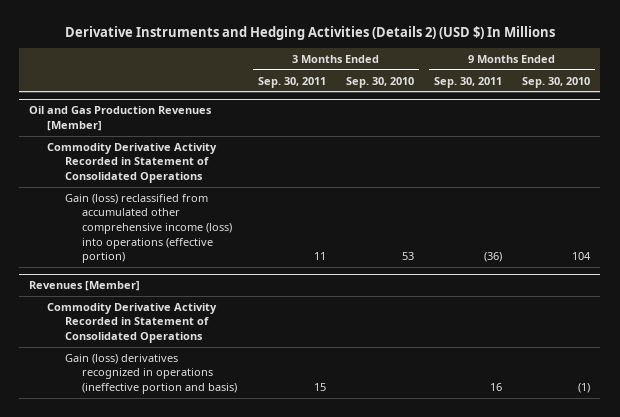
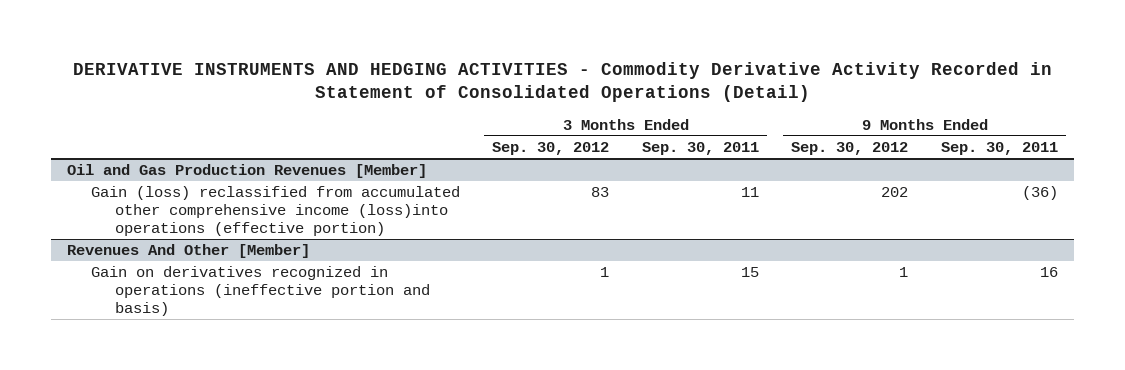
- Derivative Instruments and Hedging Activities (Details 2) (USD $) In Millions
+ DERIVATIVE INSTRUMENTS AND HEDGING ACTIVITIES - Commodity Derivative Activity Recorded in Statement of Consolidated Operations (Detail)
- | 3 Months Ended Sep. 30, 2011 | 3 Months Ended Sep. 30, 2010 | 9 Months Ended Sep. 30, 2011 | 9 Months Ended Sep. 30, 2010
+ | 3 Months Ended Sep. 30, 2012 | 3 Months Ended Sep. 30, 2011 | 9 Months Ended Sep. 30, 2012 | 9 Months Ended Sep. 30, 2011
@ Oil and Gas Production Revenues [Member]
- Commodity Derivative Activity Recorded in Statement of Consolidated Operations
- Gain (loss) reclassified from accumulated other comprehensive income (loss) into operations (effective portion) | 11 | 53 | (36) | 104
- Revenues [Member]
- Commodity Derivative Activity Recorded in Statement of Consolidated Operations
- Gain (loss) derivatives recognized in operations (ineffective portion and basis) | 15 | | 16 | (1)
@ Oil and Gas Production Revenues [Member]
+ Gain (loss) reclassified from accumulated other comprehensive income (loss)into operations (effective portion) | 83 | 11 | 202 | (36)
+ Revenues And Other [Member]
+ Gain on derivatives recognized in operations (ineffective portion and basis) | 1 | 15 | 1 | 16

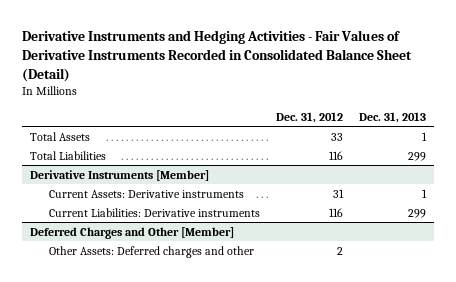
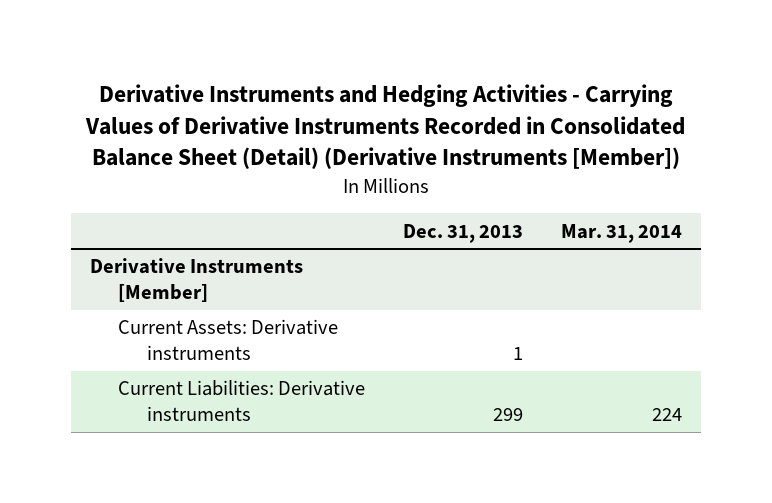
- Derivative Instruments and Hedging Activities - Fair Values of Derivative Instruments Recorded in Consolidated Balance Sheet (Detail)
+ Derivative Instruments and Hedging Activities - Carrying Values of Derivative Instruments Recorded in Consolidated Balance Sheet (Detail) (Derivative Instruments [Member])
- | Dec. 31, 2012 | Dec. 31, 2013
+ | Dec. 31, 2013 | Mar. 31, 2014
- Total Assets | 33 | 1
- Total Liabilities | 116 | 299
- Deferred Charges and Other [Member]
- Other Assets: Deferred charges and other | 2 |

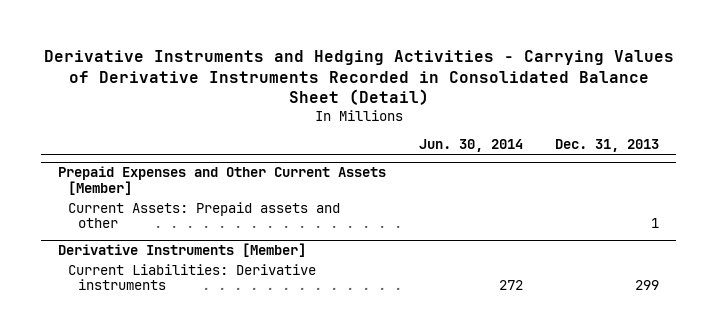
- Derivative Instruments and Hedging Activities - Carrying Values of Derivative Instruments Recorded in Consolidated Balance Sheet (Detail) (Derivative Instruments [Member])
+ Derivative Instruments and Hedging Activities - Carrying Values of Derivative Instruments Recorded in Consolidated Balance Sheet (Detail)
- | Dec. 31, 2013 | Mar. 31, 2014
+ | Jun. 30, 2014 | Dec. 31, 2013
+ Prepaid Expenses and Other Current Assets [Member]
+ Current Assets: Prepaid assets and other | | 1
@ Derivative Instruments [Member]
- Current Assets: Derivative instruments | 1 |

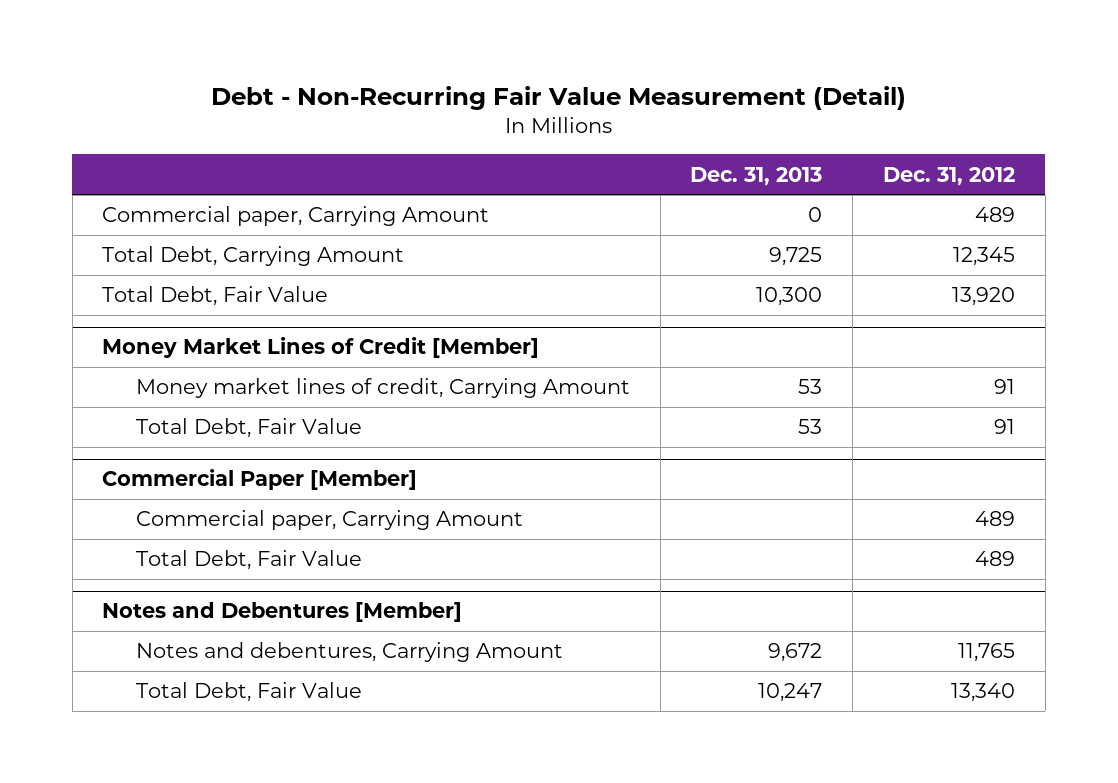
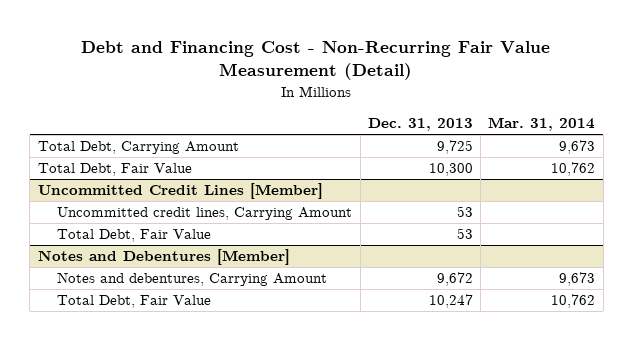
- Debt - Non-Recurring Fair Value Measurement (Detail)
+ Debt and Financing Cost - Non-Recurring Fair Value Measurement (Detail)
- | Dec. 31, 2013 | Dec. 31, 2012
+ | Dec. 31, 2013 | Mar. 31, 2014
- Commercial paper, Carrying Amount | 0 | 489
- Money Market Lines of Credit [Member]
- Money market lines of credit, Carrying Amount | 53 | 91
+ Uncommitted Credit Lines [Member]
+ Uncommitted credit lines, Carrying Amount | 53 |
- Commercial Paper [Member]
- Commercial paper, Carrying Amount | | 489
- Total Debt, Fair Value | | 489

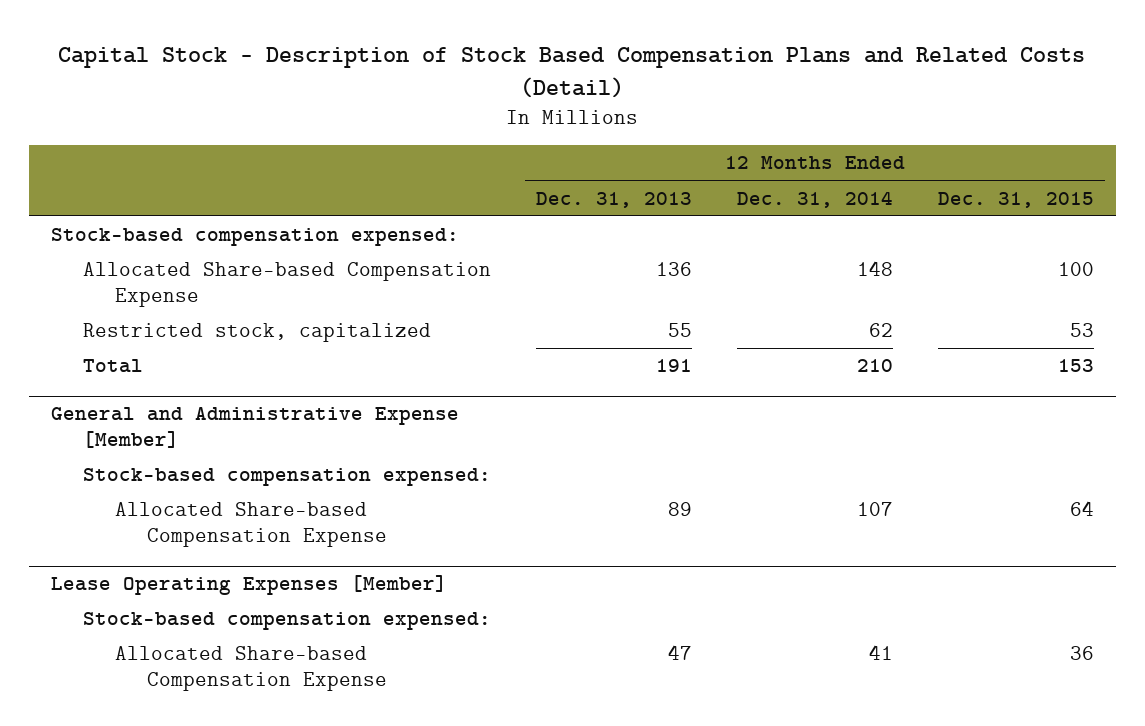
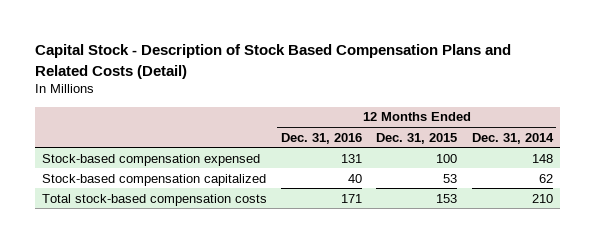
- | 12 Months Ended Dec. 31, 2013 | 12 Months Ended Dec. 31, 2014 | 12 Months Ended Dec. 31, 2015
+ | 12 Months Ended Dec. 31, 2016 | 12 Months Ended Dec. 31, 2015 | 12 Months Ended Dec. 31, 2014
- Stock-based compensation expensed:
- Allocated Share-based Compensation Expense | 136 | 148 | 100
- Restricted stock, capitalized | 55 | 62 | 53
- Total | 191 | 210 | 153
- General and Administrative Expense [Member]
- Stock-based compensation expensed:
- Allocated Share-based Compensation Expense | 89 | 107 | 64
- Lease Operating Expenses [Member]
- Stock-based compensation expensed:
- Allocated Share-based Compensation Expense | 47 | 41 | 36
+ Stock-based compensation expensed | 131 | 100 | 148
+ Stock-based compensation capitalized | 40 | 53 | 62
+ Total stock-based compensation costs | 171 | 153 | 210

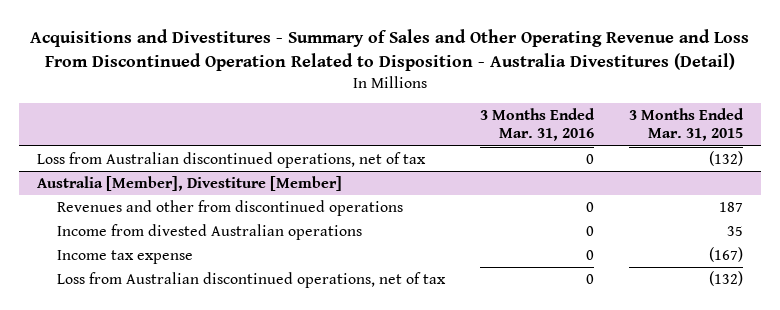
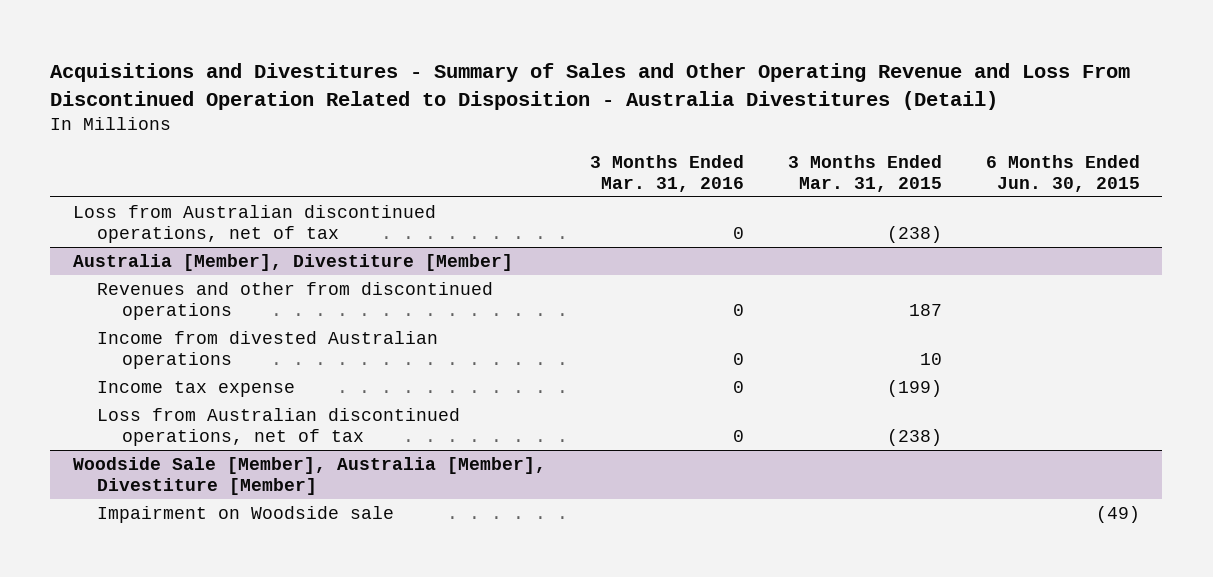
- | 3 Months Ended Mar. 31, 2016 | 3 Months Ended Mar. 31, 2015
+ | 3 Months Ended Mar. 31, 2016 | 3 Months Ended Mar. 31, 2015 | 6 Months Ended Jun. 30, 2015
- Loss from Australian discontinued operations, net of tax | 0 | (132)
+ Loss from Australian discontinued operations, net of tax | 0 | (238) |
@ Australia [Member], Divestiture [Member]
- Income from divested Australian operations | 0 | 35
- Income tax expense | 0 | (167)
- Loss from Australian discontinued operations, net of tax | 0 | (132)
+ Income from divested Australian operations | 0 | 10 |
+ Income tax expense | 0 | (199) |
+ Loss from Australian discontinued operations, net of tax | 0 | (238) |
+ Woodside Sale [Member], Australia [Member], Divestiture [Member]
+ Impairment on Woodside sale | | | (49)

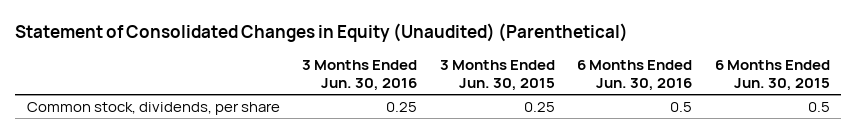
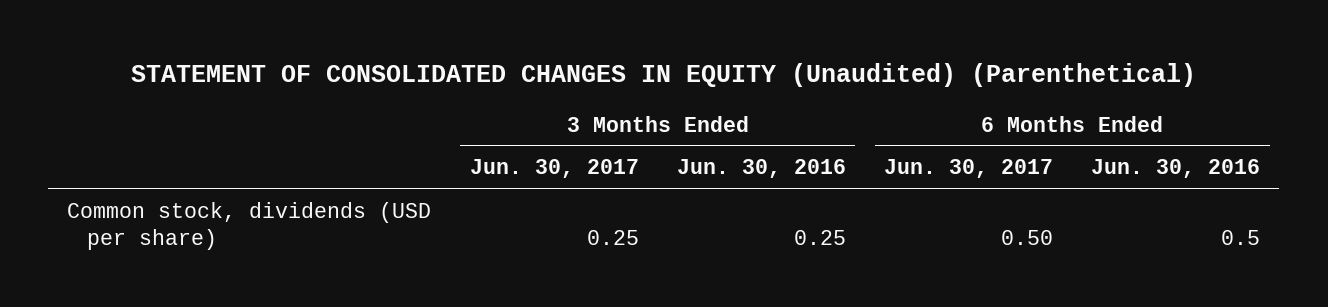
- Statement of Consolidated Changes in Equity (Unaudited) (Parenthetical)
+ STATEMENT OF CONSOLIDATED CHANGES IN EQUITY (Unaudited) (Parenthetical)
- | 3 Months Ended Jun. 30, 2016 | 3 Months Ended Jun. 30, 2015 | 6 Months Ended Jun. 30, 2016 | 6 Months Ended Jun. 30, 2015
+ | 3 Months Ended Jun. 30, 2017 | 3 Months Ended Jun. 30, 2016 | 6 Months Ended Jun. 30, 2017 | 6 Months Ended Jun. 30, 2016
- Common stock, dividends, per share | 0.25 | 0.25 | 0.5 | 0.5
+ Common stock, dividends (USD per share) | 0.25 | 0.25 | 0.50 | 0.5

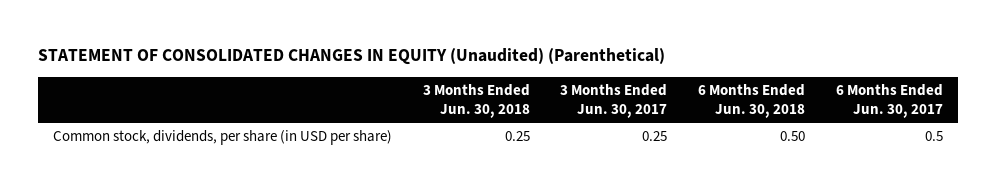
- | 3 Months Ended Jun. 30, 2017 | 3 Months Ended Jun. 30, 2016 | 6 Months Ended Jun. 30, 2017 | 6 Months Ended Jun. 30, 2016
+ | 3 Months Ended Jun. 30, 2018 | 3 Months Ended Jun. 30, 2017 | 6 Months Ended Jun. 30, 2018 | 6 Months Ended Jun. 30, 2017
- Common stock, dividends (USD per share) | 0.25 | 0.25 | 0.50 | 0.5
+ Common stock, dividends, per share (in USD per share) | 0.25 | 0.25 | 0.50 | 0.5

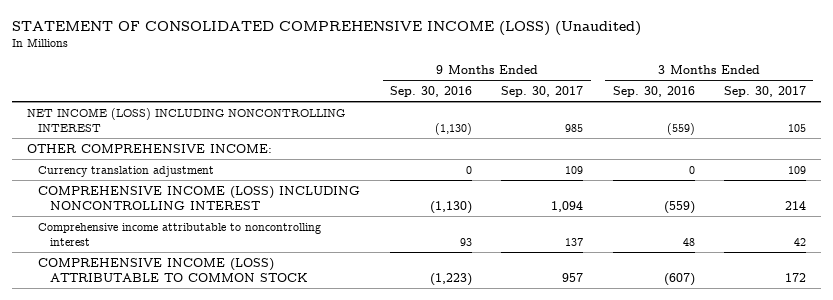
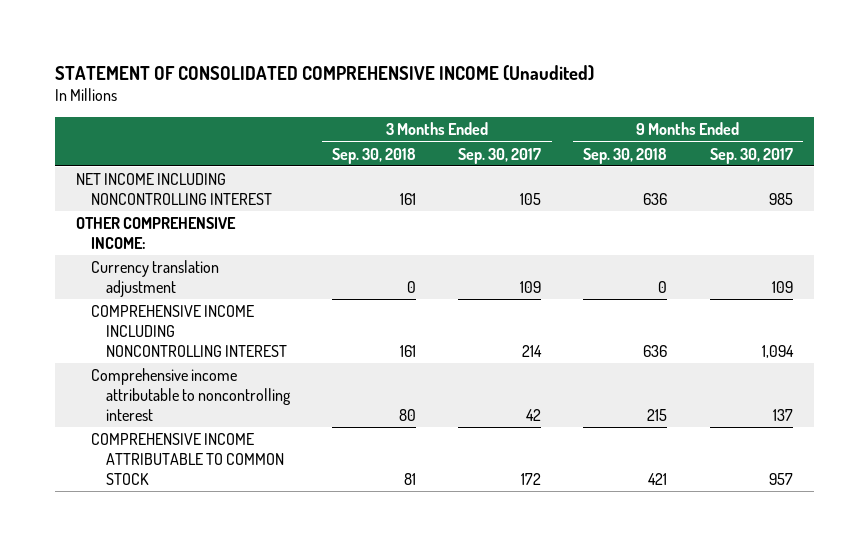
- STATEMENT OF CONSOLIDATED COMPREHENSIVE INCOME (LOSS) (Unaudited)
+ STATEMENT OF CONSOLIDATED COMPREHENSIVE INCOME (Unaudited)
- | 9 Months Ended Sep. 30, 2016 | 9 Months Ended Sep. 30, 2017 | 3 Months Ended Sep. 30, 2016 | 3 Months Ended Sep. 30, 2017
+ | 3 Months Ended Sep. 30, 2018 | 3 Months Ended Sep. 30, 2017 | 9 Months Ended Sep. 30, 2018 | 9 Months Ended Sep. 30, 2017
- NET INCOME (LOSS) INCLUDING NONCONTROLLING INTEREST | (1,130) | 985 | (559) | 105
+ NET INCOME INCLUDING NONCONTROLLING INTEREST | 161 | 105 | 636 | 985
- COMPREHENSIVE INCOME (LOSS) INCLUDING NONCONTROLLING INTEREST | (1,130) | 1,094 | (559) | 214
+ COMPREHENSIVE INCOME INCLUDING NONCONTROLLING INTEREST | 161 | 214 | 636 | 1,094
- COMPREHENSIVE INCOME (LOSS) ATTRIBUTABLE TO COMMON STOCK | (1,223) | 957 | (607) | 172
+ COMPREHENSIVE INCOME ATTRIBUTABLE TO COMMON STOCK | 81 | 172 | 421 | 957

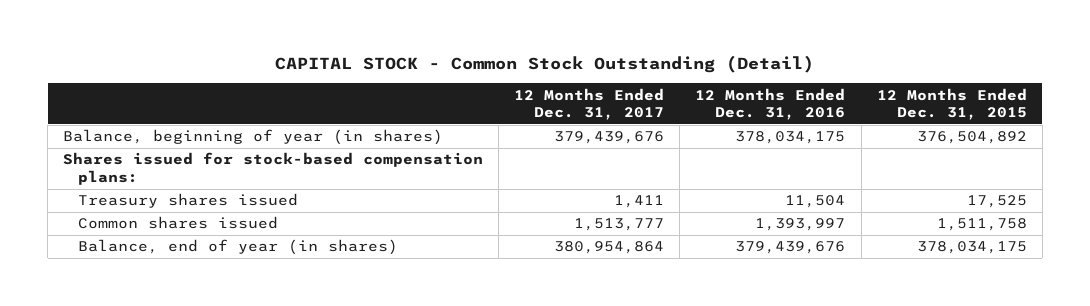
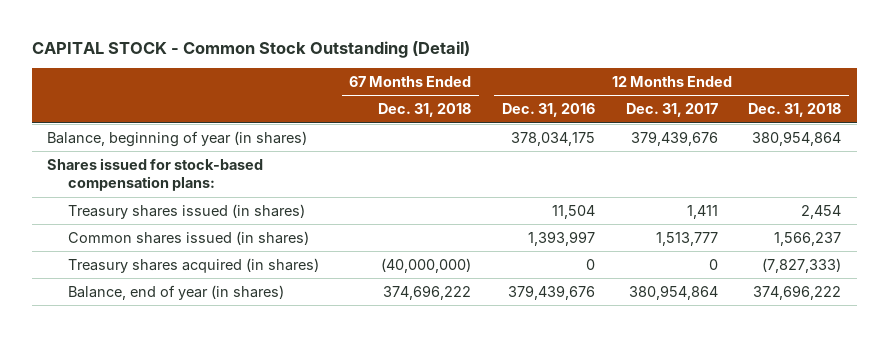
- | 12 Months Ended Dec. 31, 2017 | 12 Months Ended Dec. 31, 2016 | 12 Months Ended Dec. 31, 2015
+ | 67 Months Ended Dec. 31, 2018 | 12 Months Ended Dec. 31, 2016 | 12 Months Ended Dec. 31, 2017 | 12 Months Ended Dec. 31, 2018
- Treasury shares issued | 1,411 | 11,504 | 17,525
- Common shares issued | 1,513,777 | 1,393,997 | 1,511,758
+ Treasury shares issued (in shares) | | 11,504 | 1,411 | 2,454
+ Common shares issued (in shares) | | 1,393,997 | 1,513,777 | 1,566,237
+ Treasury shares acquired (in shares) | (40,000,000) | 0 | 0 | (7,827,333)

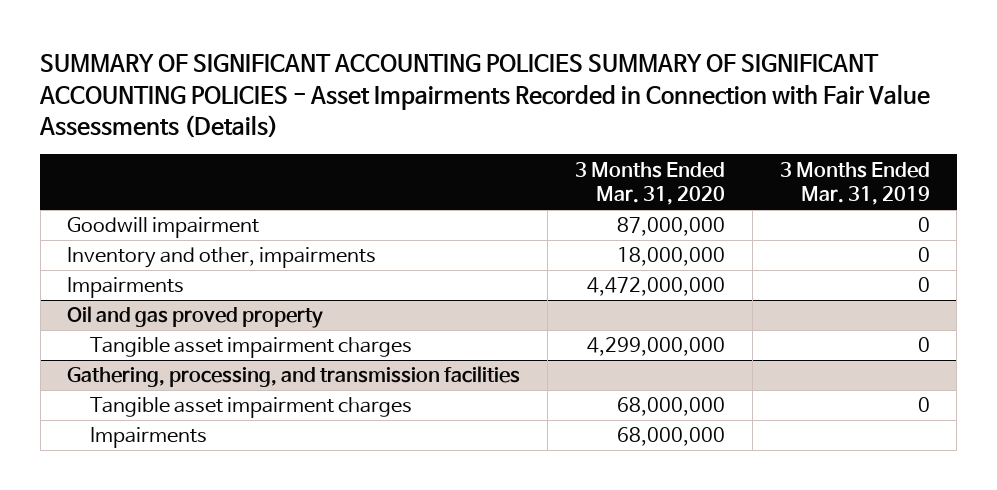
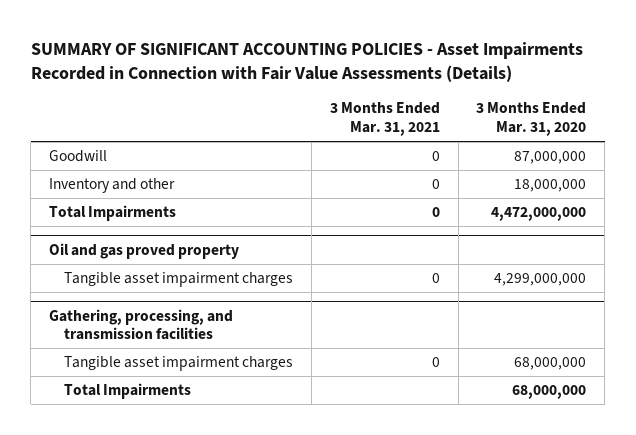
- SUMMARY OF SIGNIFICANT ACCOUNTING POLICIES SUMMARY OF SIGNIFICANT ACCOUNTING POLICIES - Asset Impairments Recorded in Connection with Fair Value Assessments (Details)
+ SUMMARY OF SIGNIFICANT ACCOUNTING POLICIES - Asset Impairments Recorded in Connection with Fair Value Assessments (Details)
- | 3 Months Ended Mar. 31, 2020 | 3 Months Ended Mar. 31, 2019
+ | 3 Months Ended Mar. 31, 2021 | 3 Months Ended Mar. 31, 2020
- Goodwill impairment | 87,000,000 | 0
- Inventory and other, impairments | 18,000,000 | 0
- Impairments | 4,472,000,000 | 0
+ Goodwill | 0 | 87,000,000
+ Inventory and other | 0 | 18,000,000
+ Total Impairments | 0 | 4,472,000,000
@ Gathering, processing, and transmission facilities
- Impairments | 68,000,000 |
+ Total Impairments | | 68,000,000

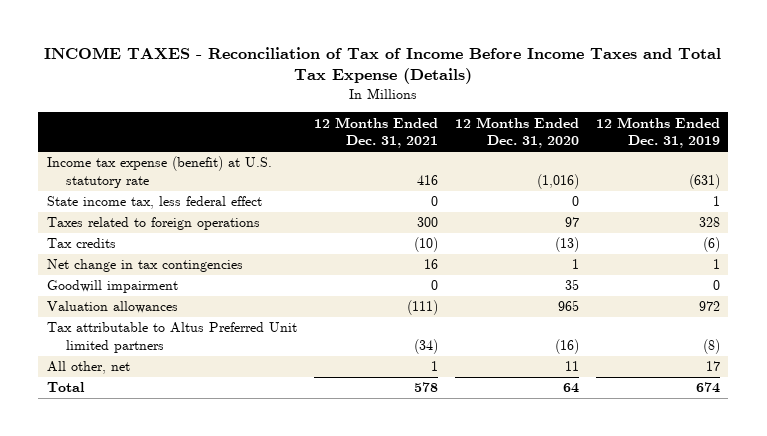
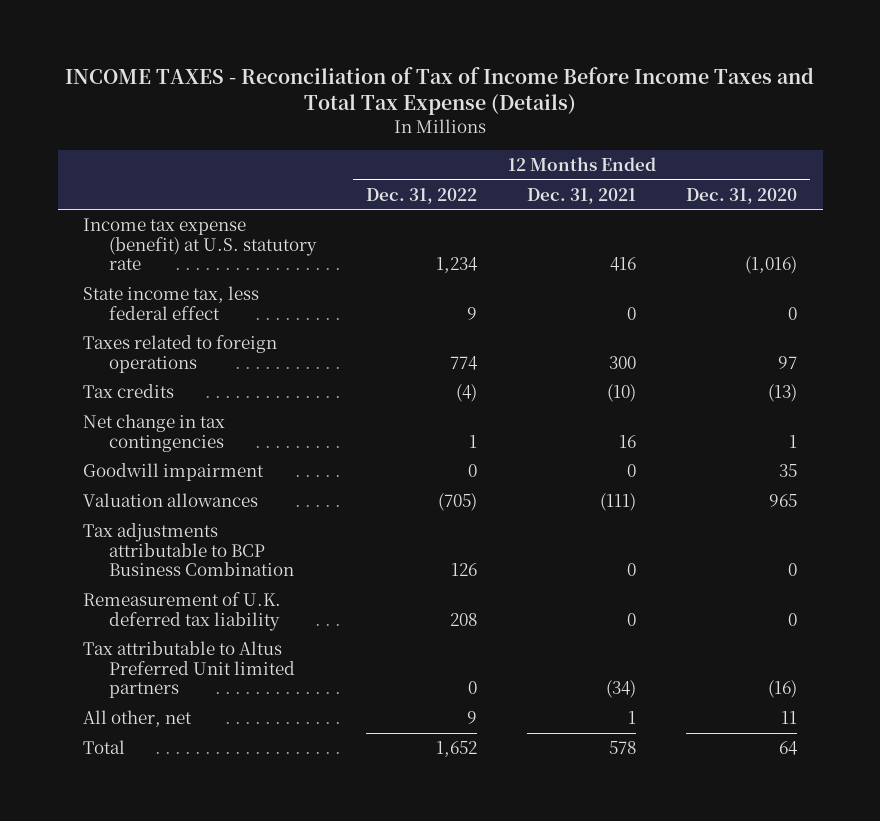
- | 12 Months Ended Dec. 31, 2021 | 12 Months Ended Dec. 31, 2020 | 12 Months Ended Dec. 31, 2019
+ | 12 Months Ended Dec. 31, 2022 | 12 Months Ended Dec. 31, 2021 | 12 Months Ended Dec. 31, 2020
+ Tax adjustments attributable to BCP Business Combination | 126 | 0 | 0
+ Remeasurement of U.K. deferred tax liability | 208 | 0 | 0

